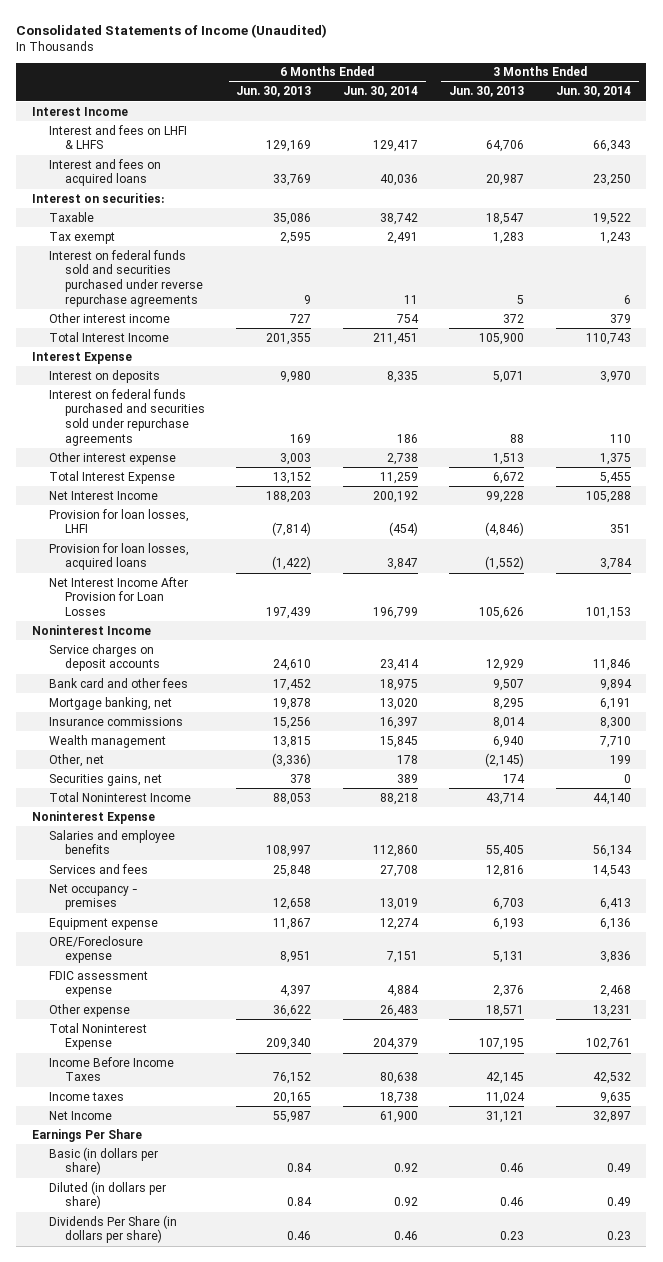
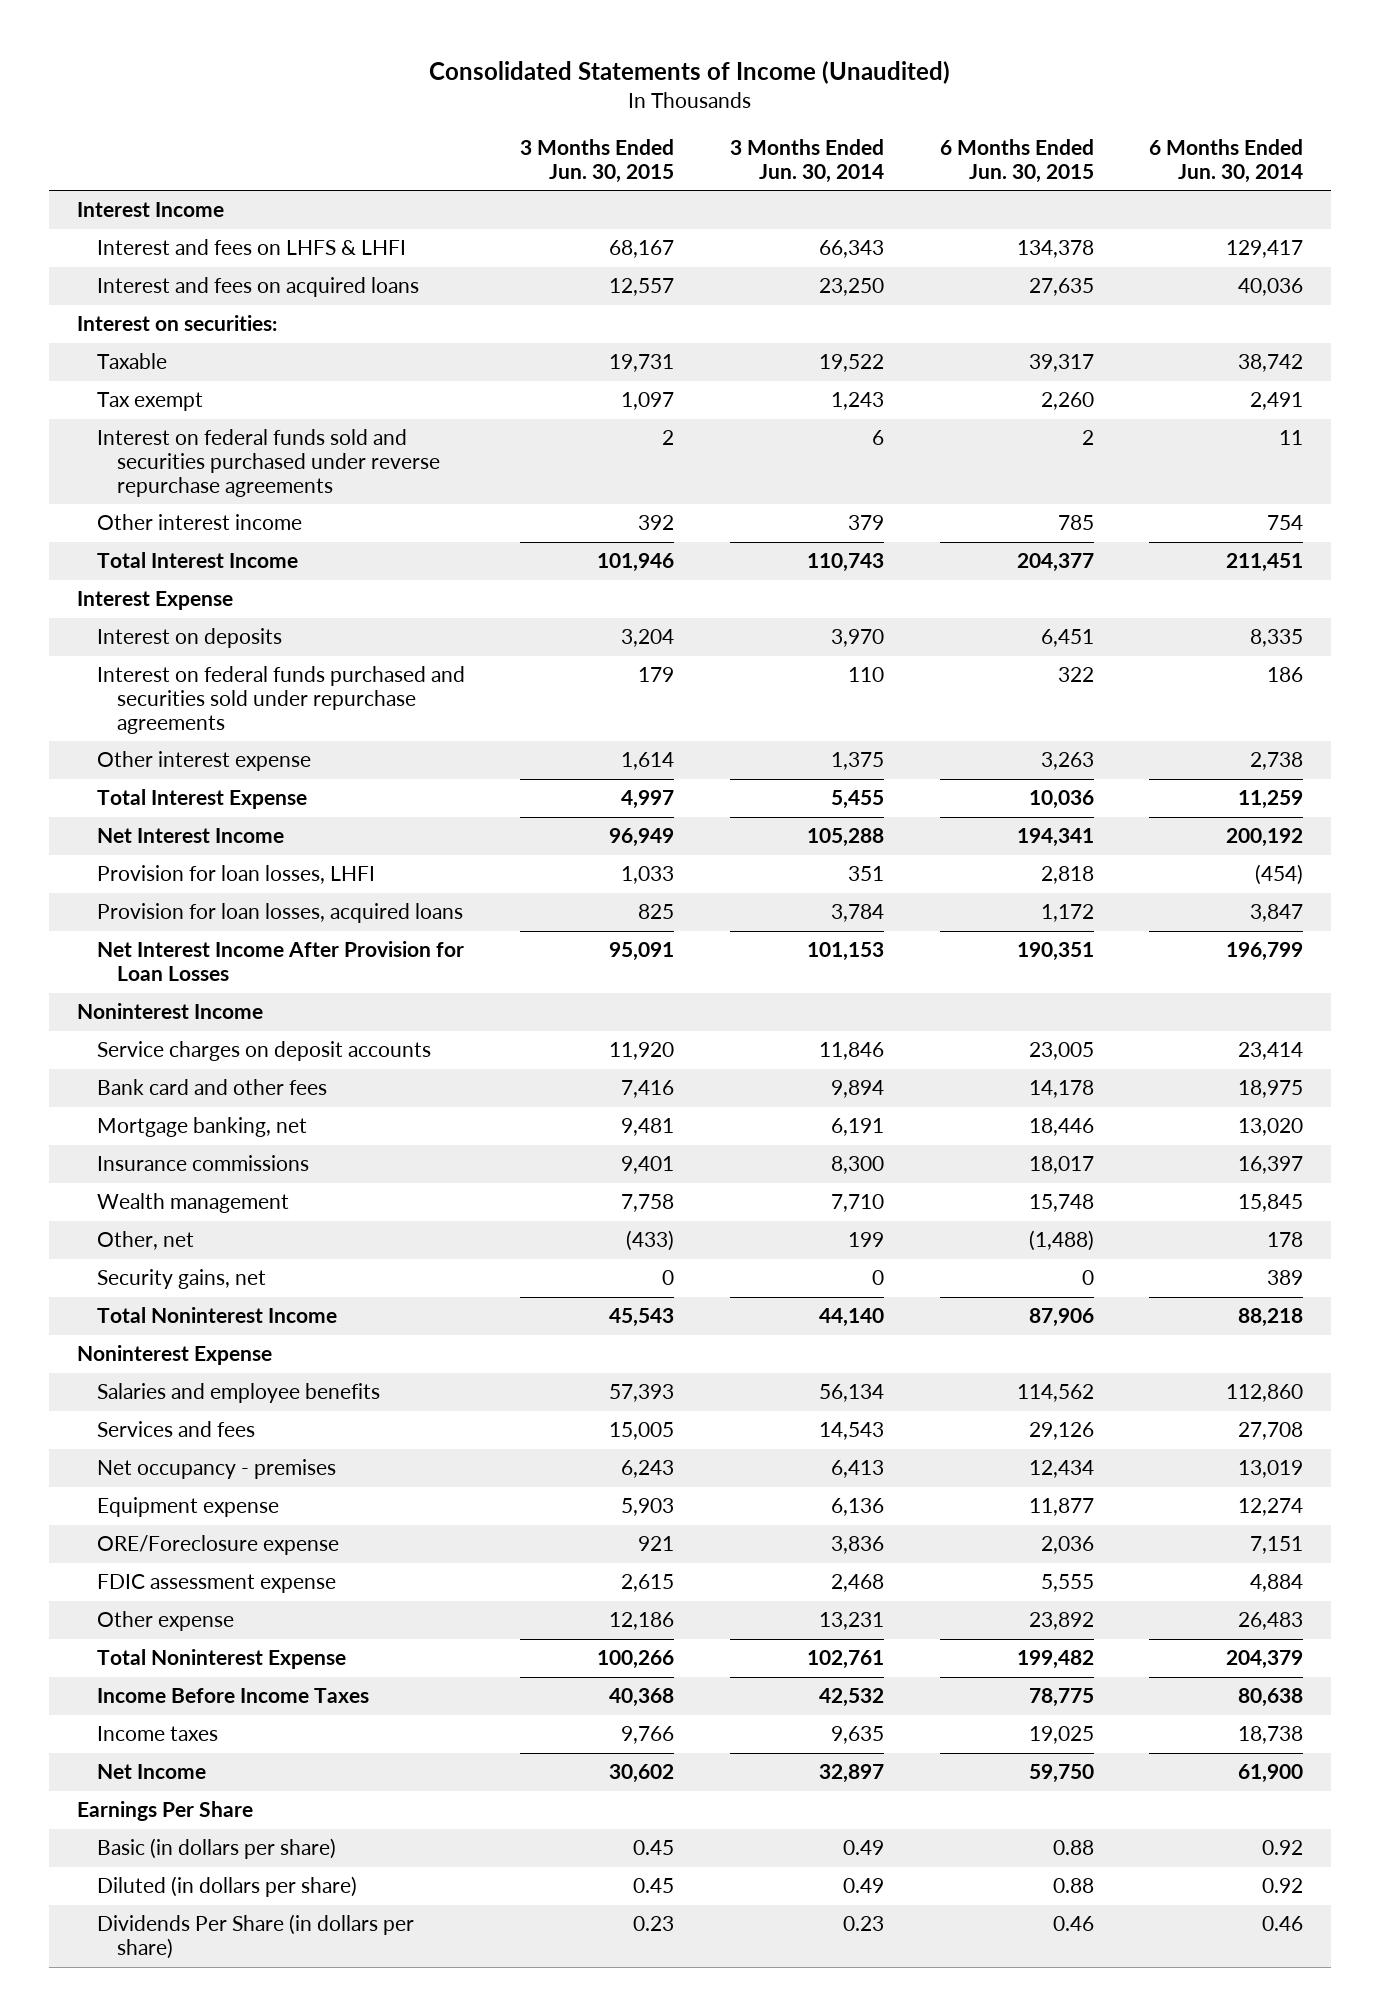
- | 6 Months Ended Jun. 30, 2013 | 6 Months Ended Jun. 30, 2014 | 3 Months Ended Jun. 30, 2013 | 3 Months Ended Jun. 30, 2014
+ | 3 Months Ended Jun. 30, 2015 | 3 Months Ended Jun. 30, 2014 | 6 Months Ended Jun. 30, 2015 | 6 Months Ended Jun. 30, 2014
- Interest and fees on LHFI & LHFS | 129,169 | 129,417 | 64,706 | 66,343
+ Interest and fees on LHFS & LHFI | 68,167 | 66,343 | 134,378 | 129,417
- Securities gains, net | 378 | 389 | 174 | 0
+ Security gains, net | 0 | 0 | 0 | 389

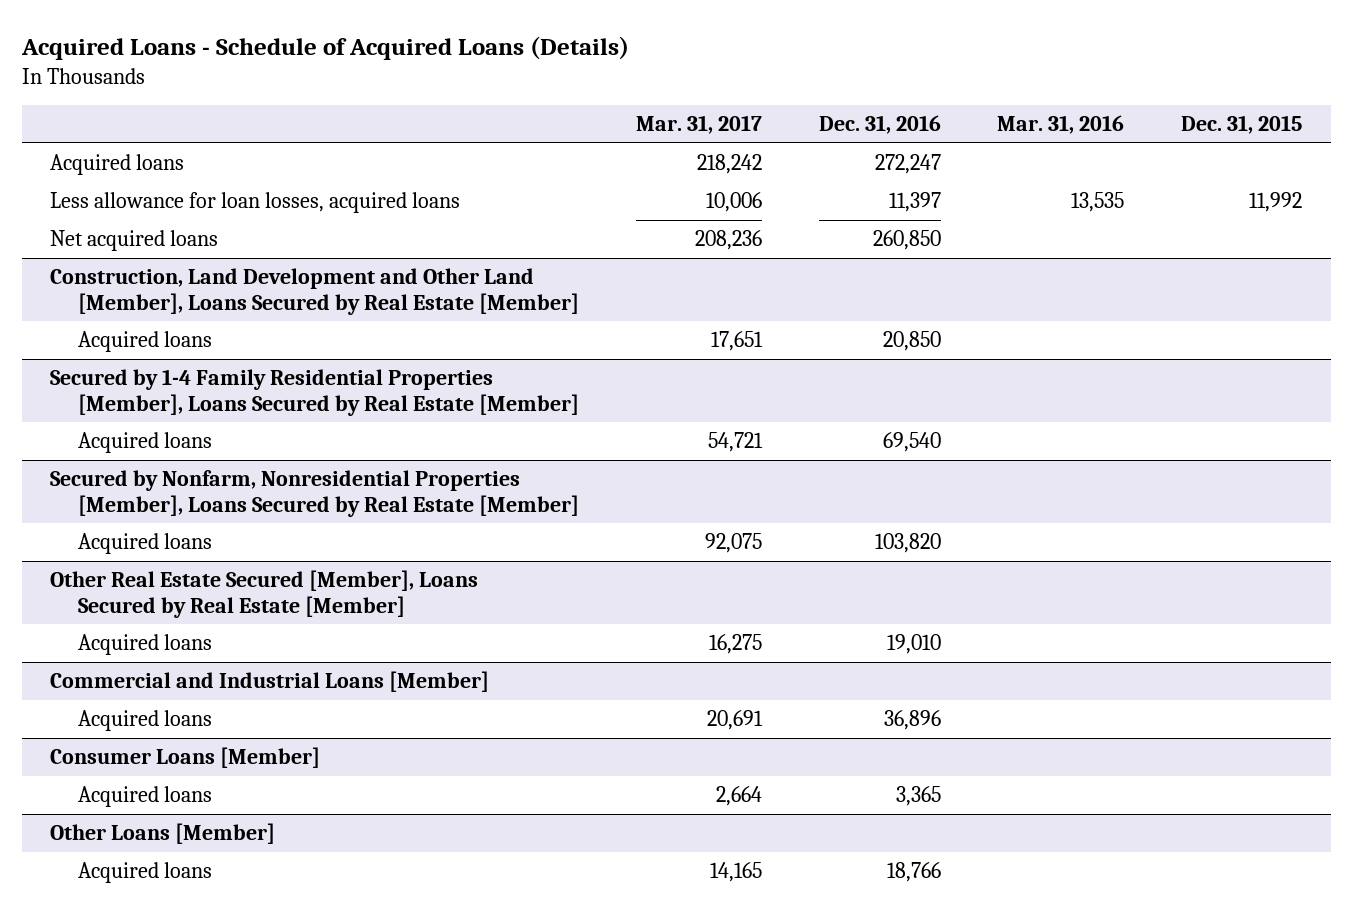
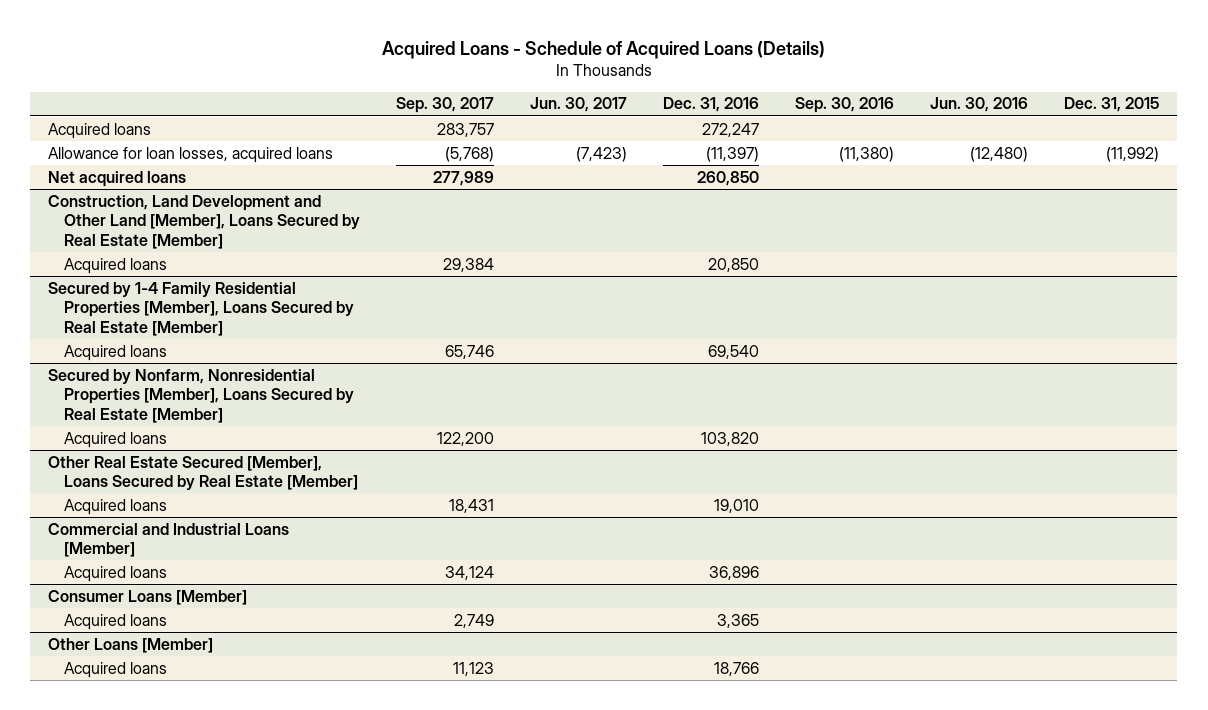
- | Mar. 31, 2017 | Dec. 31, 2016 | Mar. 31, 2016 | Dec. 31, 2015
+ | Sep. 30, 2017 | Jun. 30, 2017 | Dec. 31, 2016 | Sep. 30, 2016 | Jun. 30, 2016 | Dec. 31, 2015
- Less allowance for loan losses, acquired loans | 10,006 | 11,397 | 13,535 | 11,992
+ Allowance for loan losses, acquired loans | (5,768) | (7,423) | (11,397) | (11,380) | (12,480) | (11,992)

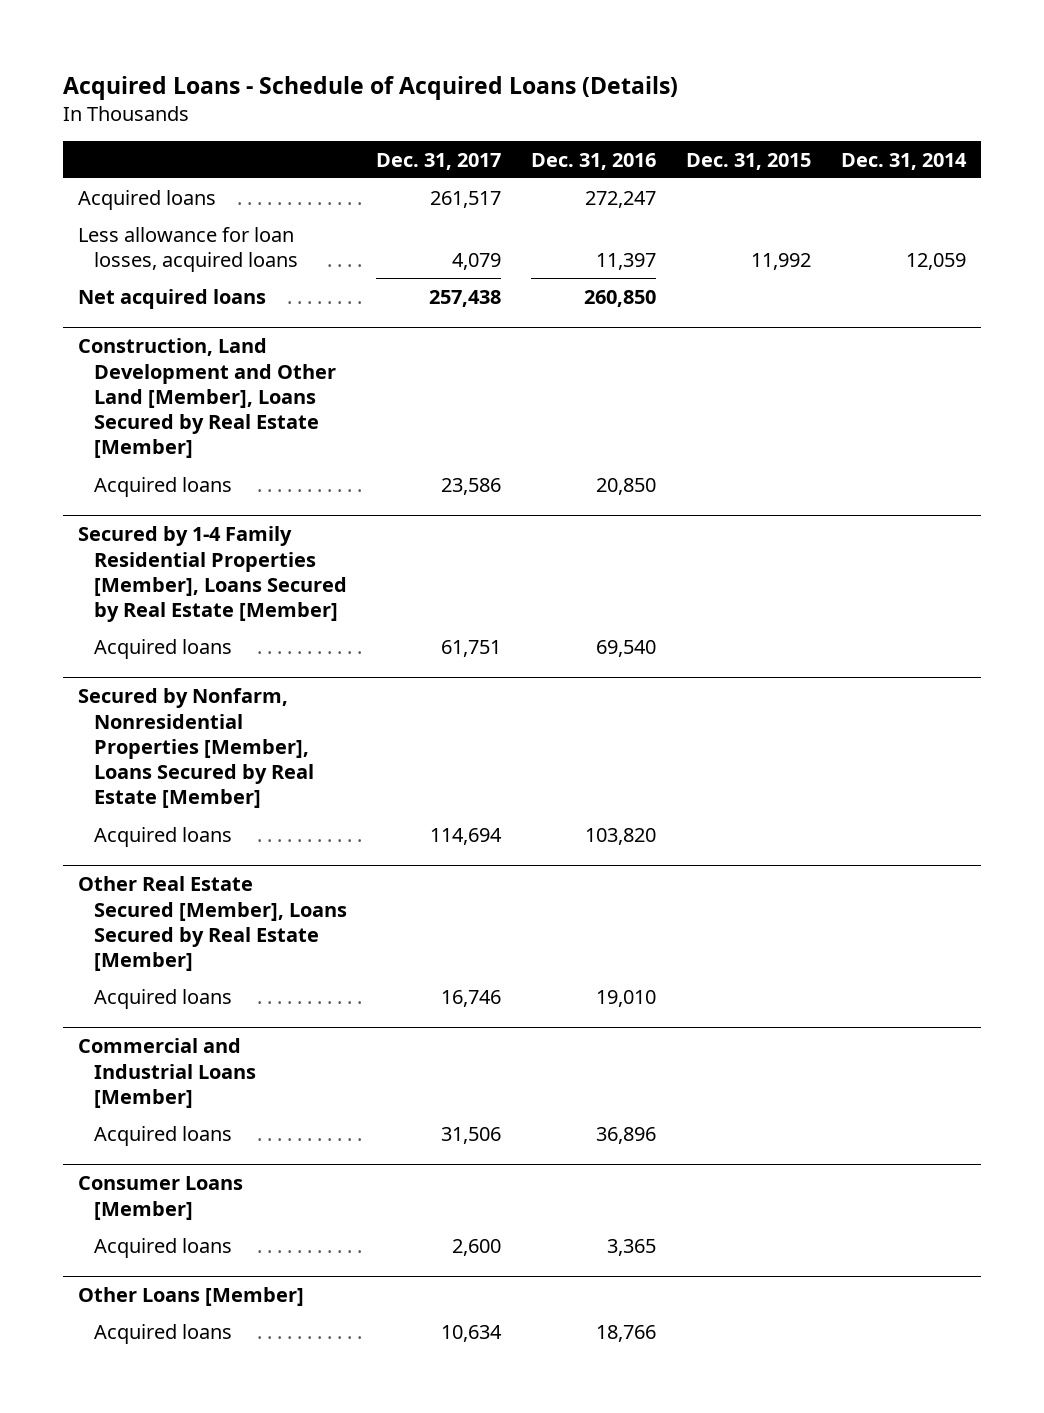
- | Sep. 30, 2017 | Jun. 30, 2017 | Dec. 31, 2016 | Sep. 30, 2016 | Jun. 30, 2016 | Dec. 31, 2015
+ | Dec. 31, 2017 | Dec. 31, 2016 | Dec. 31, 2015 | Dec. 31, 2014
- Allowance for loan losses, acquired loans | (5,768) | (7,423) | (11,397) | (11,380) | (12,480) | (11,992)
+ Less allowance for loan losses, acquired loans | 4,079 | 11,397 | 11,992 | 12,059

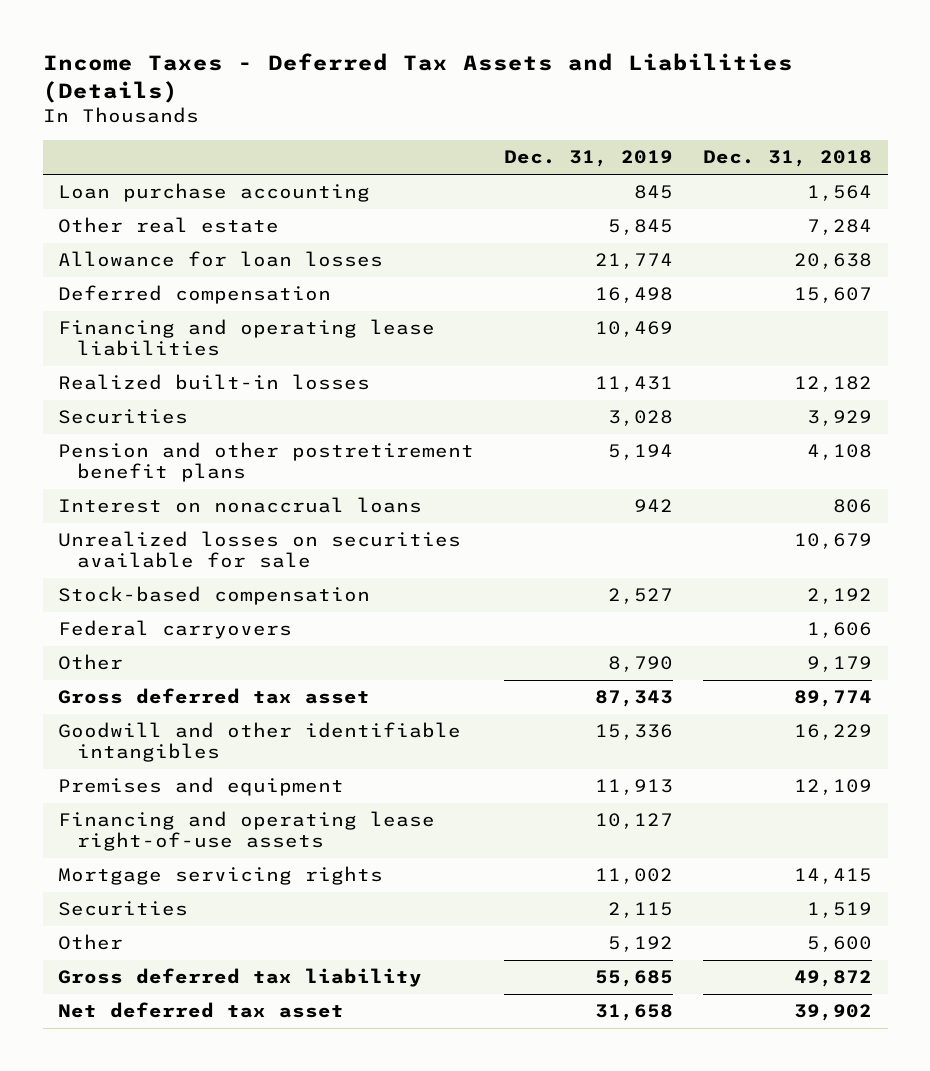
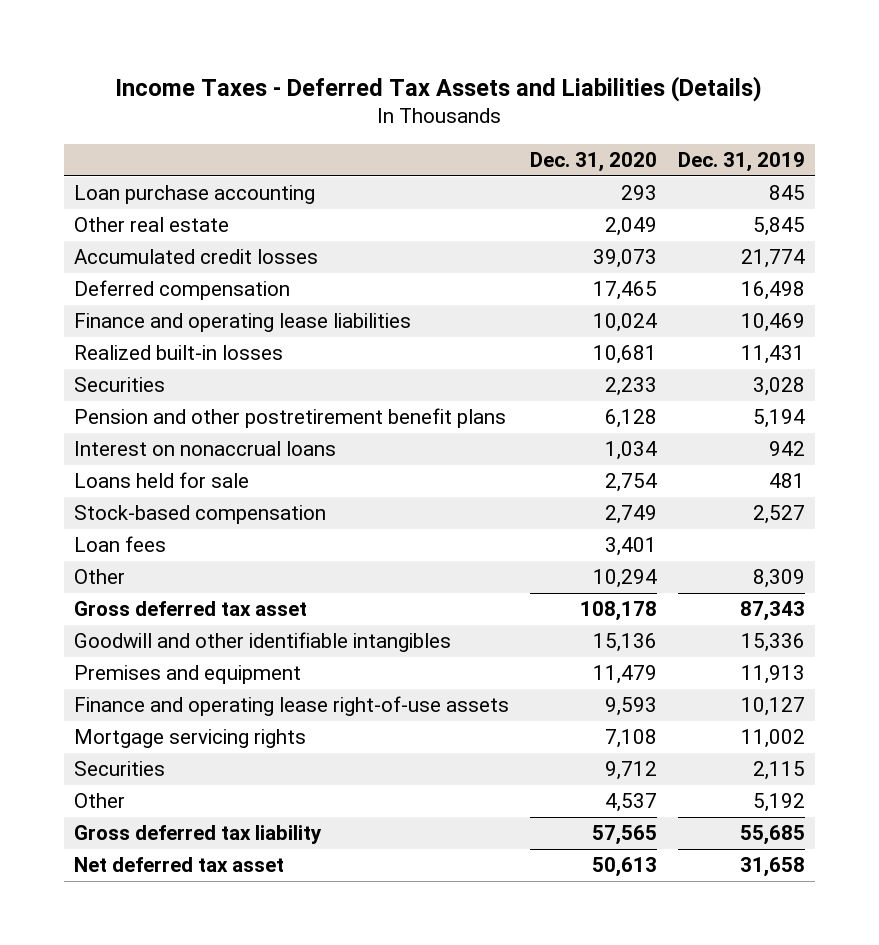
- | Dec. 31, 2019 | Dec. 31, 2018
+ | Dec. 31, 2020 | Dec. 31, 2019
- Allowance for loan losses | 21,774 | 20,638
+ Accumulated credit losses | 39,073 | 21,774
- Financing and operating lease liabilities | 10,469 |
+ Finance and operating lease liabilities | 10,024 | 10,469
- Unrealized losses on securities available for sale | | 10,679
+ Loans held for sale | 2,754 | 481
- Federal carryovers | | 1,606
- Other | 8,790 | 9,179
+ Loan fees | 3,401 |
+ Other | 10,294 | 8,309
- Financing and operating lease right-of-use assets | 10,127 |
+ Finance and operating lease right-of-use assets | 9,593 | 10,127

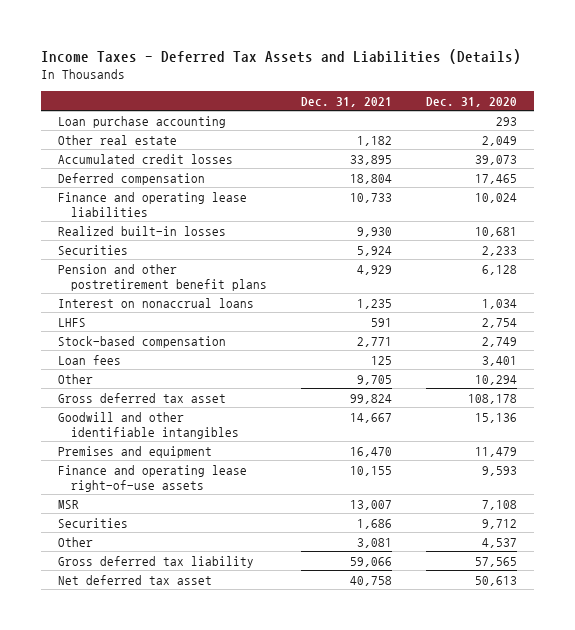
- | Dec. 31, 2020 | Dec. 31, 2019
+ | Dec. 31, 2021 | Dec. 31, 2020
- Loans held for sale | 2,754 | 481
+ LHFS | 591 | 2,754
- Mortgage servicing rights | 7,108 | 11,002
+ MSR | 13,007 | 7,108

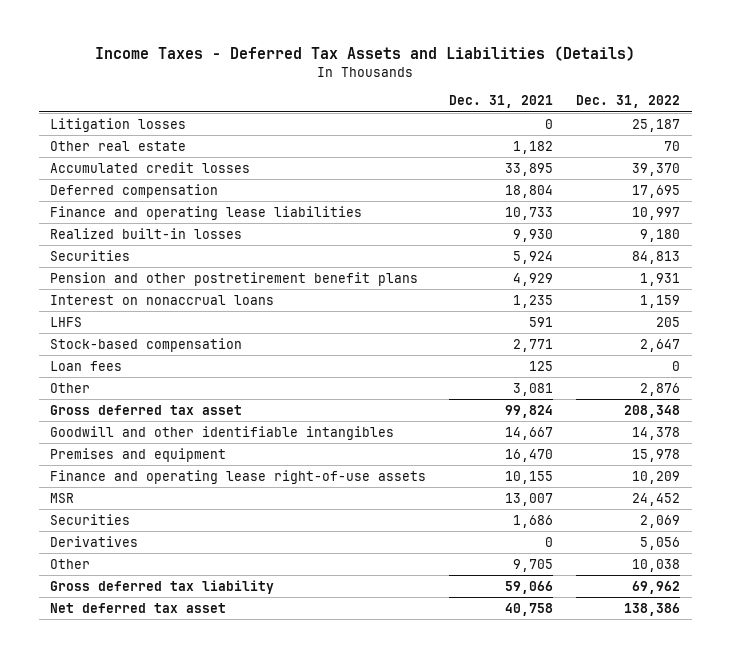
- | Dec. 31, 2021 | Dec. 31, 2020
+ | Dec. 31, 2021 | Dec. 31, 2022
- Loan purchase accounting | | 293
+ Litigation losses | 0 | 25,187
moved up: Other | 3,081 | 2,876
+ Derivatives | 0 | 5,056
moved down: Other | 9,705 | 10,038

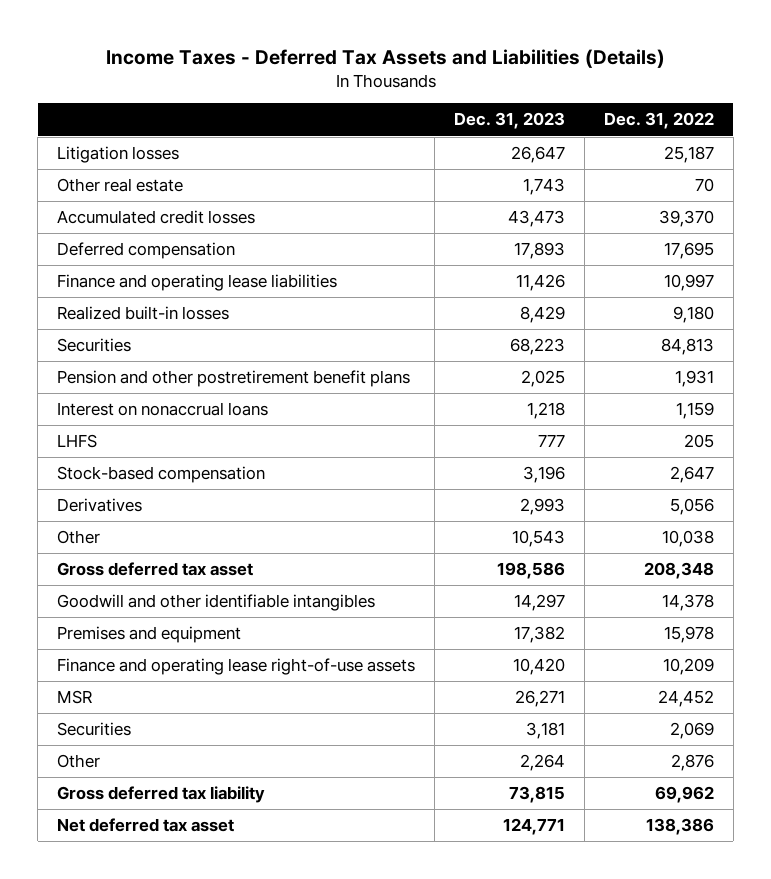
- | Dec. 31, 2021 | Dec. 31, 2022
+ | Dec. 31, 2023 | Dec. 31, 2022
- Loan fees | 125 | 0
moved up: Derivatives | 2,993 | 5,056
moved up: Other | 10,543 | 10,038
moved down: Other | 2,264 | 2,876

